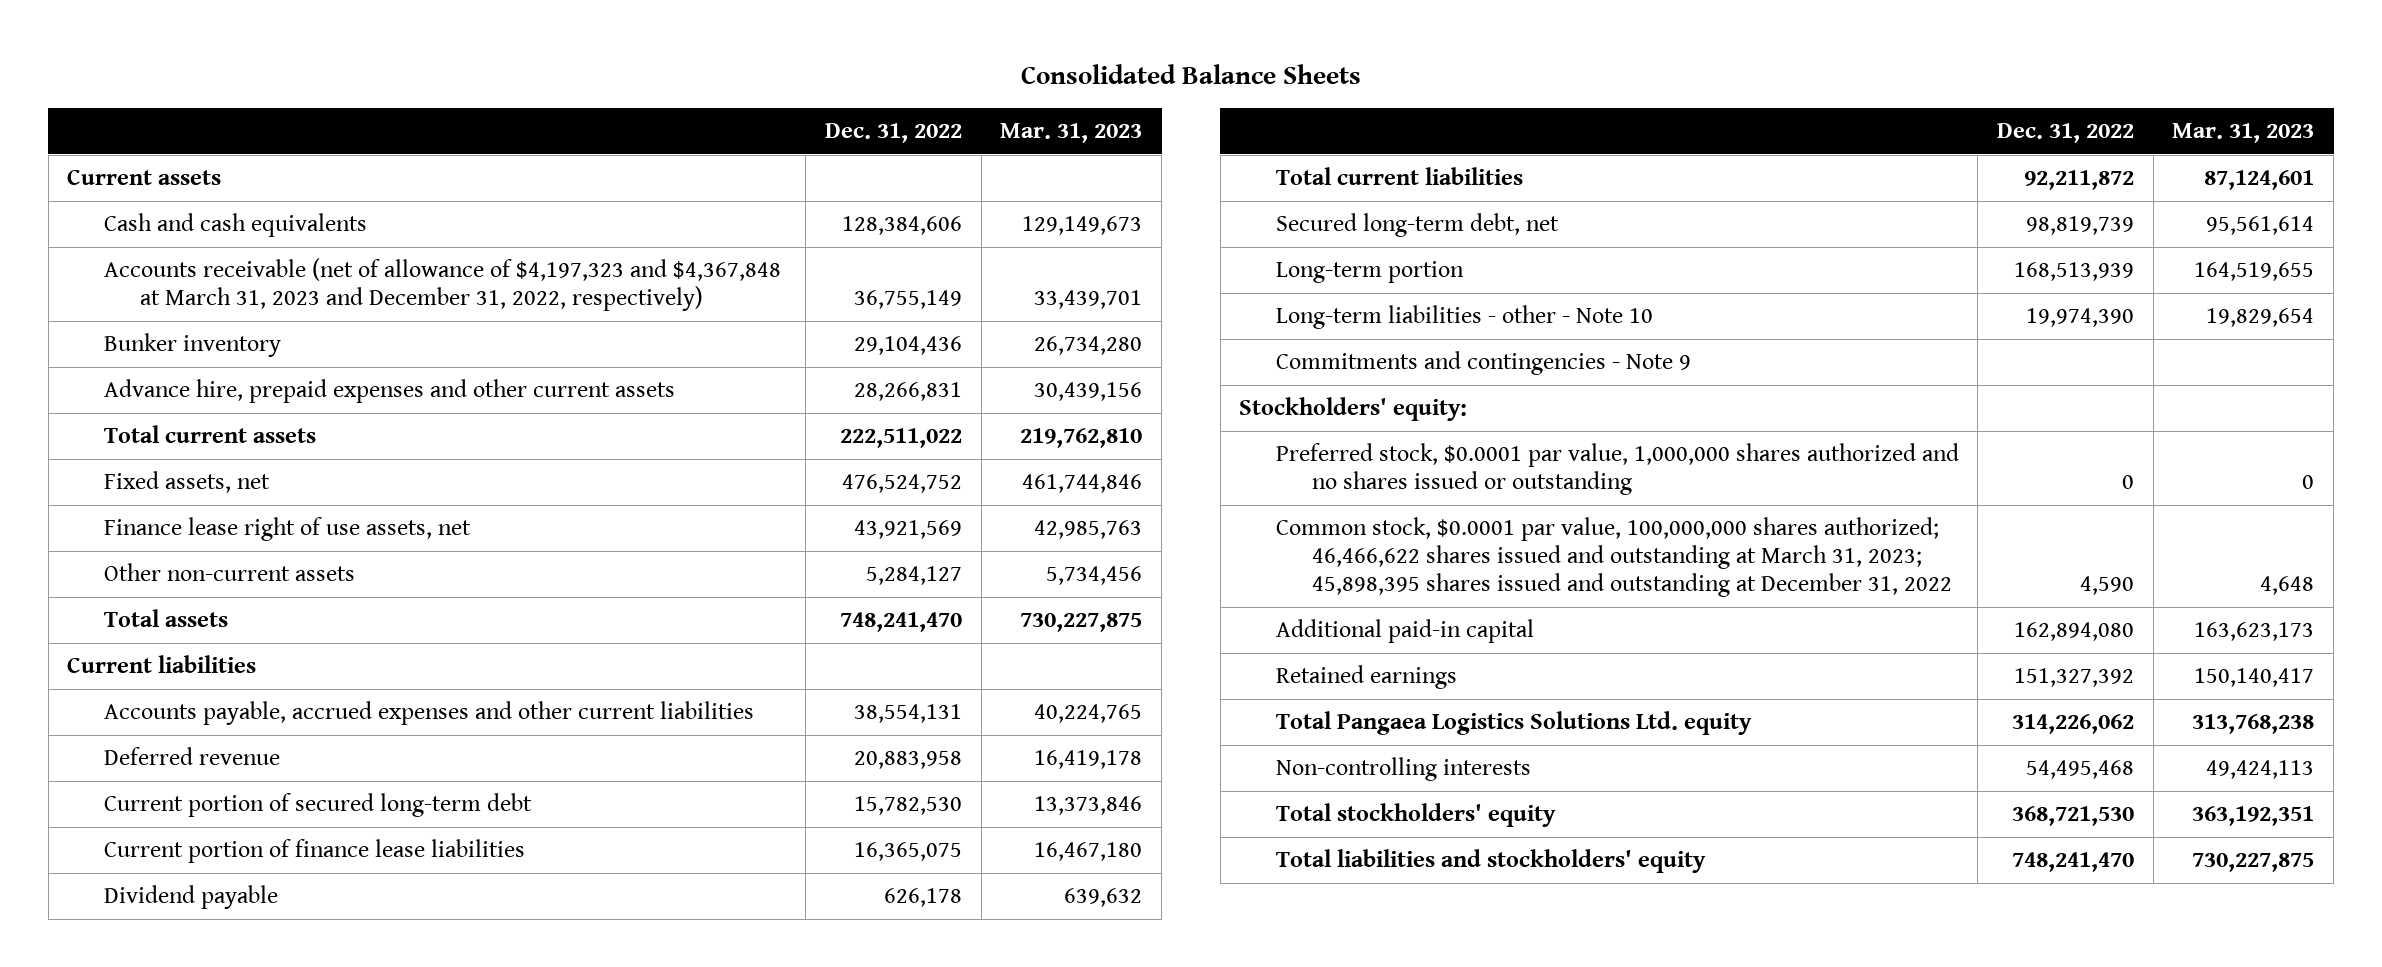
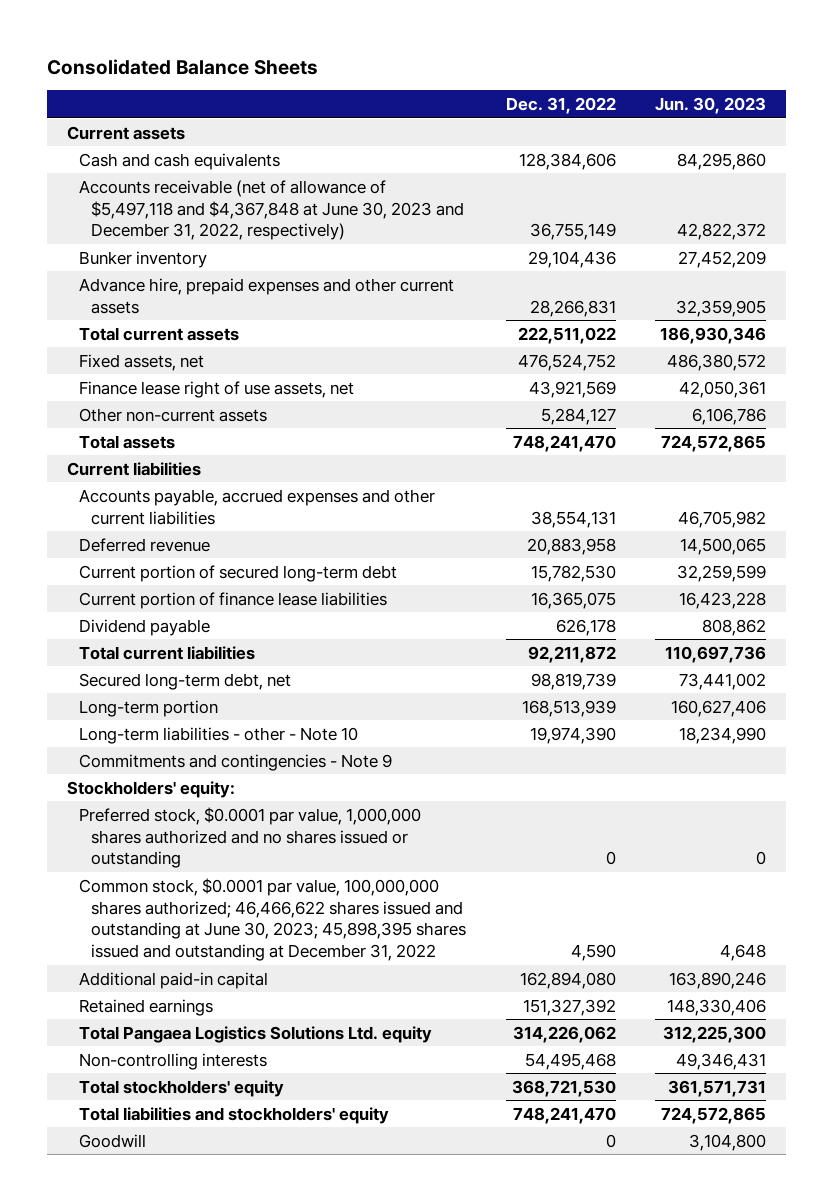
- | Dec. 31, 2022 | Mar. 31, 2023
+ | Dec. 31, 2022 | Jun. 30, 2023
- Accounts receivable (net of allowance of $4,197,323 and $4,367,848 at March 31, 2023 and December 31, 2022, respectively) | 36,755,149 | 33,439,701
+ Accounts receivable (net of allowance of $5,497,118 and $4,367,848 at June 30, 2023 and December 31, 2022, respectively) | 36,755,149 | 42,822,372
- Common stock, $0.0001 par value, 100,000,000 shares authorized; 46,466,622 shares issued and outstanding at March 31, 2023; 45,898,395 shares issued and outstanding at December 31, 2022 | 4,590 | 4,648
+ Common stock, $0.0001 par value, 100,000,000 shares authorized; 46,466,622 shares issued and outstanding at June 30, 2023; 45,898,395 shares issued and outstanding at December 31, 2022 | 4,590 | 4,648
+ Goodwill | 0 | 3,104,800

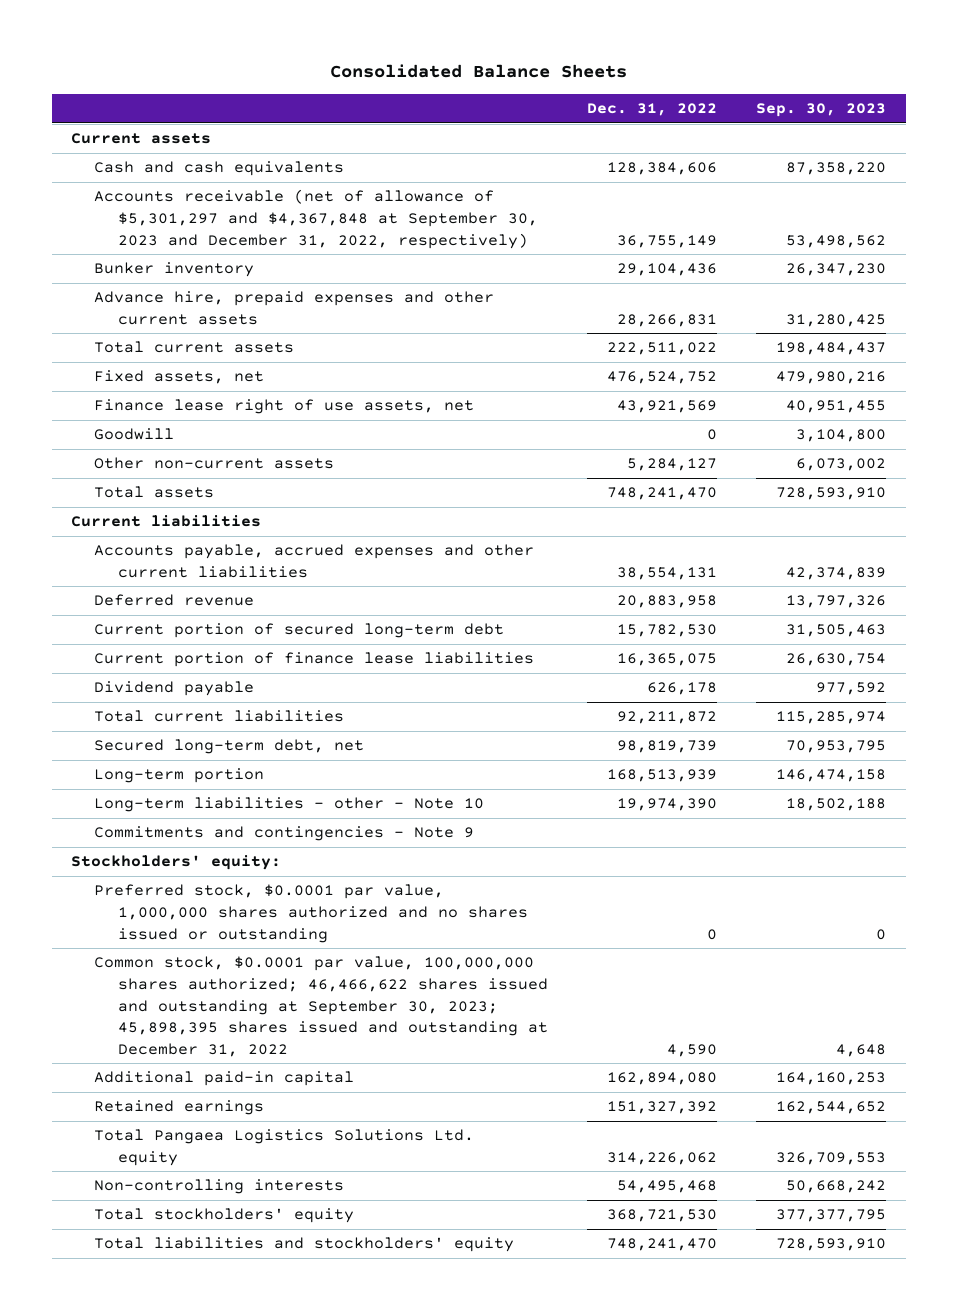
- | Dec. 31, 2022 | Jun. 30, 2023
+ | Dec. 31, 2022 | Sep. 30, 2023
- Accounts receivable (net of allowance of $5,497,118 and $4,367,848 at June 30, 2023 and December 31, 2022, respectively) | 36,755,149 | 42,822,372
+ Accounts receivable (net of allowance of $5,301,297 and $4,367,848 at September 30, 2023 and December 31, 2022, respectively) | 36,755,149 | 53,498,562
moved up: Goodwill | 0 | 3,104,800
- Common stock, $0.0001 par value, 100,000,000 shares authorized; 46,466,622 shares issued and outstanding at June 30, 2023; 45,898,395 shares issued and outstanding at December 31, 2022 | 4,590 | 4,648
+ Common stock, $0.0001 par value, 100,000,000 shares authorized; 46,466,622 shares issued and outstanding at September 30, 2023; 45,898,395 shares issued and outstanding at December 31, 2022 | 4,590 | 4,648

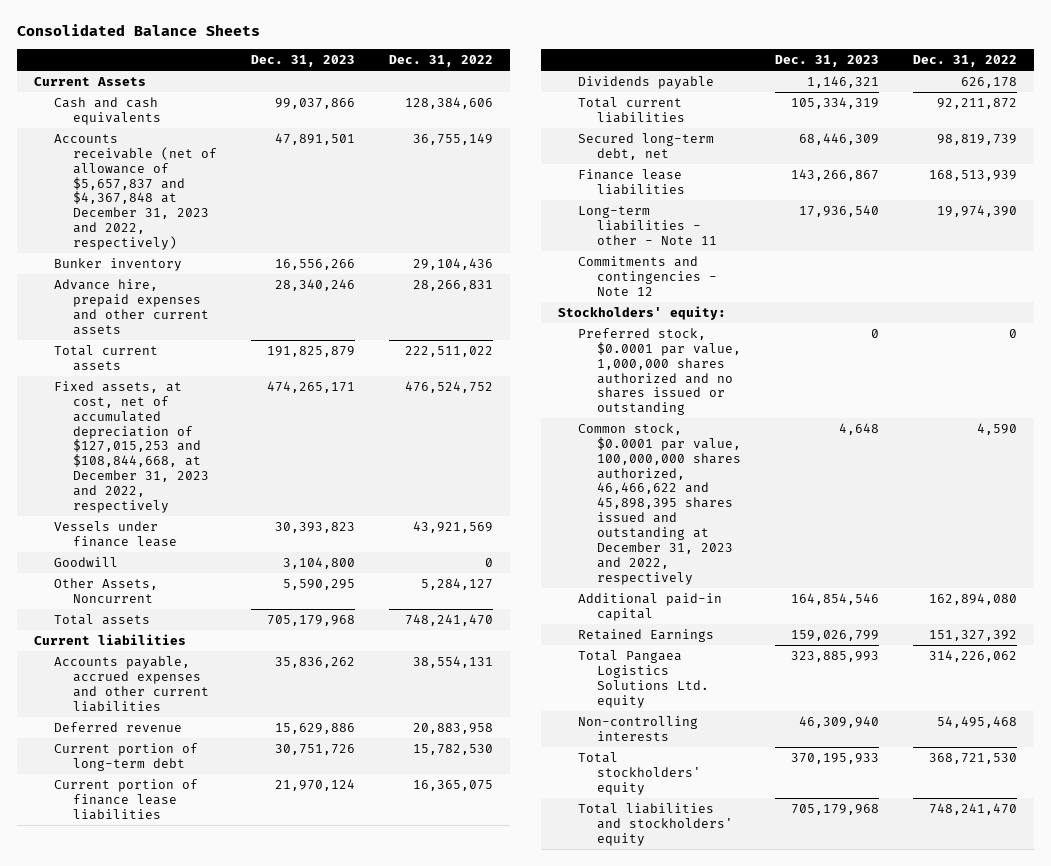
- | Dec. 31, 2022 | Sep. 30, 2023
+ | Dec. 31, 2023 | Dec. 31, 2022
- Current assets
+ Current Assets
- Accounts receivable (net of allowance of $5,301,297 and $4,367,848 at September 30, 2023 and December 31, 2022, respectively) | 36,755,149 | 53,498,562
+ Accounts receivable (net of allowance of $5,657,837 and $4,367,848 at December 31, 2023 and 2022, respectively) | 47,891,501 | 36,755,149
- Fixed assets, net | 476,524,752 | 479,980,216
- Finance lease right of use assets, net | 43,921,569 | 40,951,455
+ Fixed assets, at cost, net of accumulated depreciation of $127,015,253 and $108,844,668, at December 31, 2023 and 2022, respectively | 474,265,171 | 476,524,752
+ Vessels under finance lease | 30,393,823 | 43,921,569
- Other non-current assets | 5,284,127 | 6,073,002
+ Other Assets, Noncurrent | 5,590,295 | 5,284,127
- Current portion of secured long-term debt | 15,782,530 | 31,505,463
+ Current portion of long-term debt | 30,751,726 | 15,782,530
- Dividend payable | 626,178 | 977,592
+ Dividends payable | 1,146,321 | 626,178
- Long-term portion | 168,513,939 | 146,474,158
- Long-term liabilities - other - Note 10 | 19,974,390 | 18,502,188
- Commitments and contingencies - Note 9
+ Finance lease liabilities | 143,266,867 | 168,513,939
+ Long-term liabilities - other - Note 11 | 17,936,540 | 19,974,390
+ Commitments and contingencies - Note 12
- Common stock, $0.0001 par value, 100,000,000 shares authorized; 46,466,622 shares issued and outstanding at September 30, 2023; 45,898,395 shares issued and outstanding at December 31, 2022 | 4,590 | 4,648
+ Common stock, $0.0001 par value, 100,000,000 shares authorized, 46,466,622 and 45,898,395 shares issued and outstanding at December 31, 2023 and 2022, respectively | 4,648 | 4,590
- Retained earnings | 151,327,392 | 162,544,652
+ Retained Earnings | 159,026,799 | 151,327,392

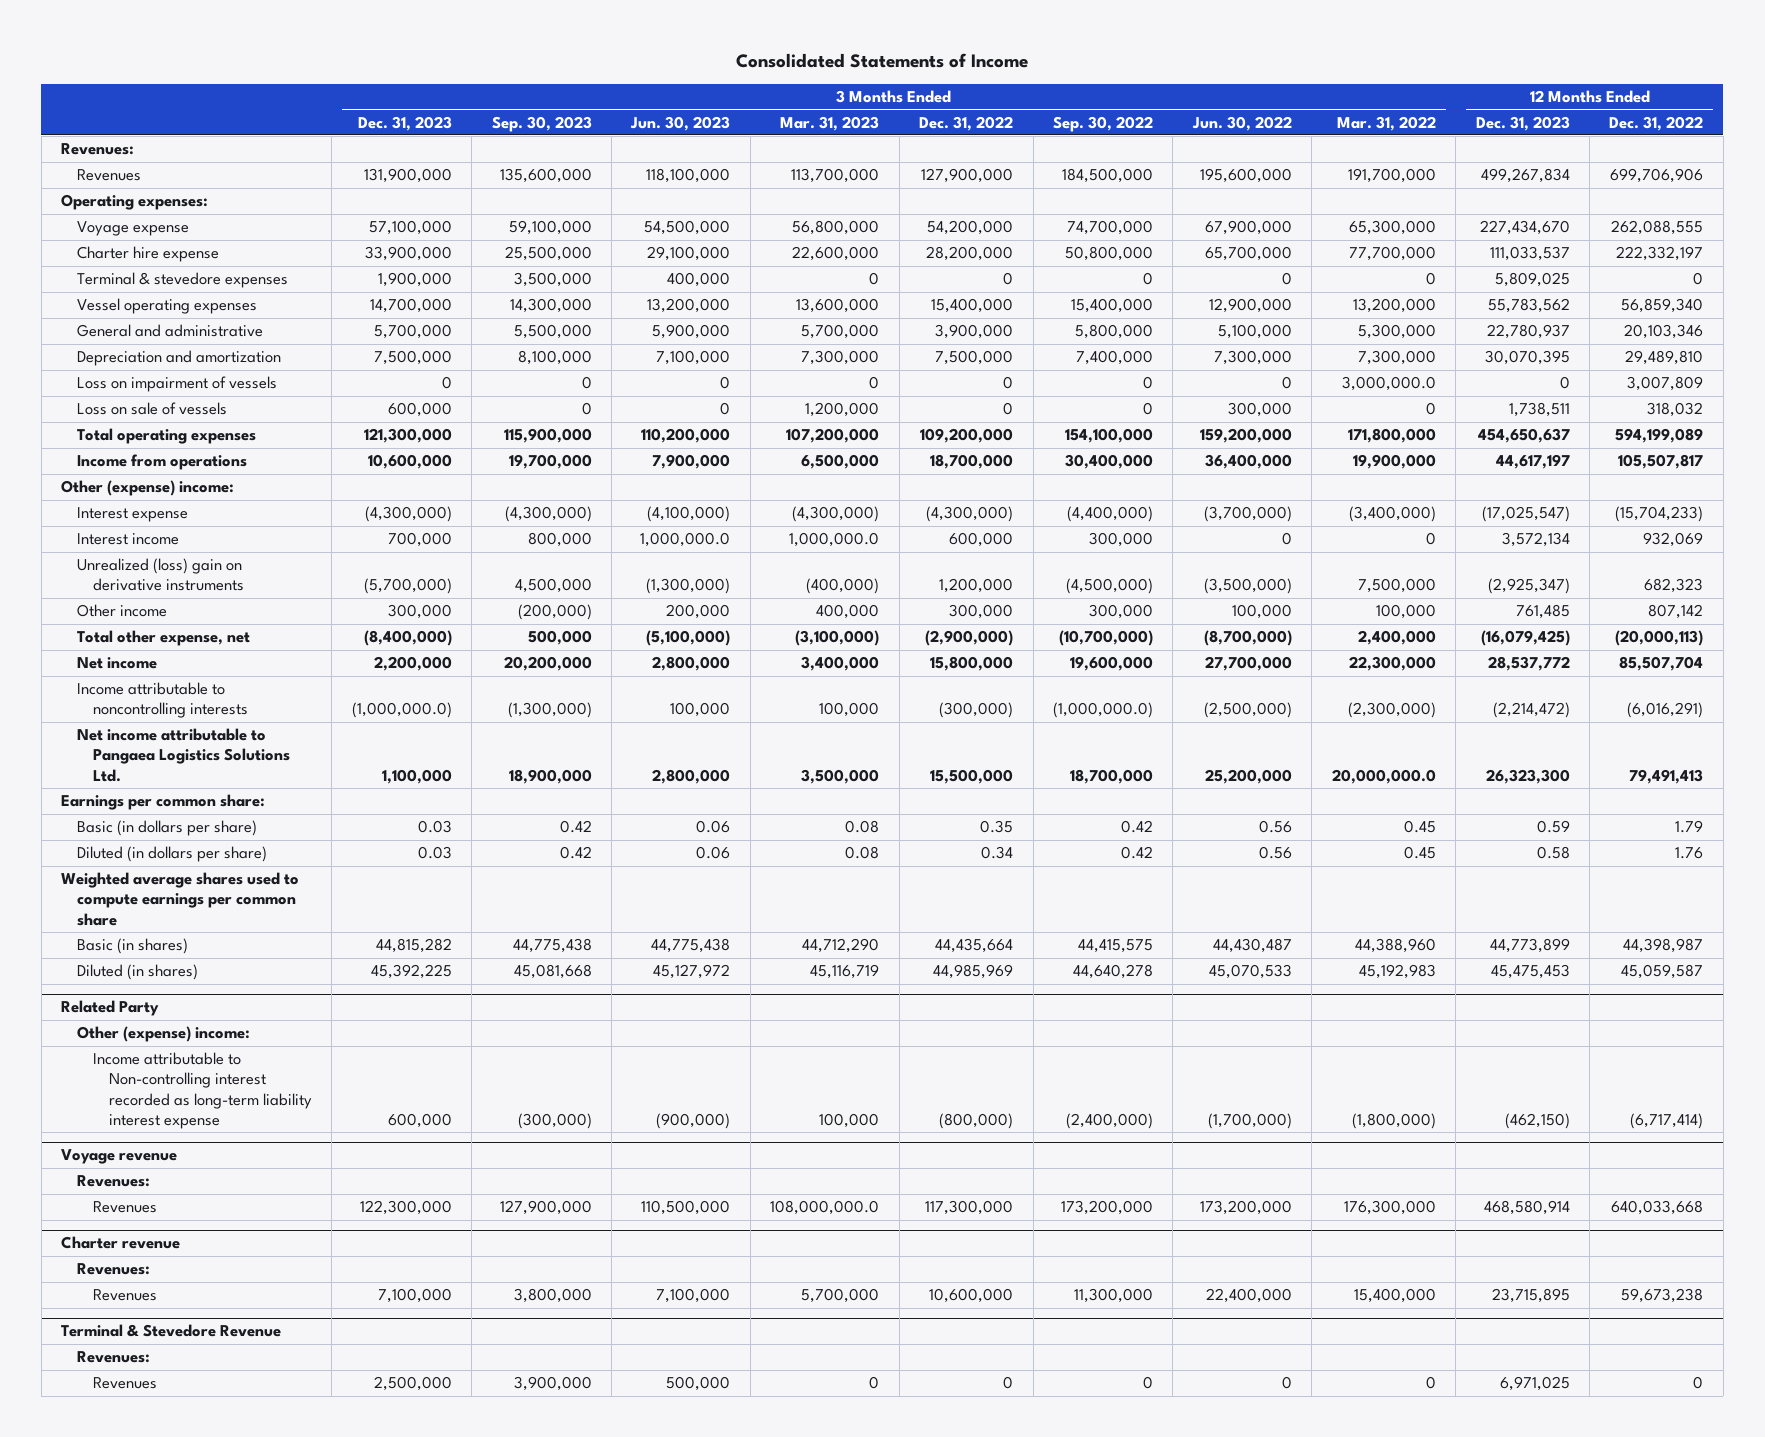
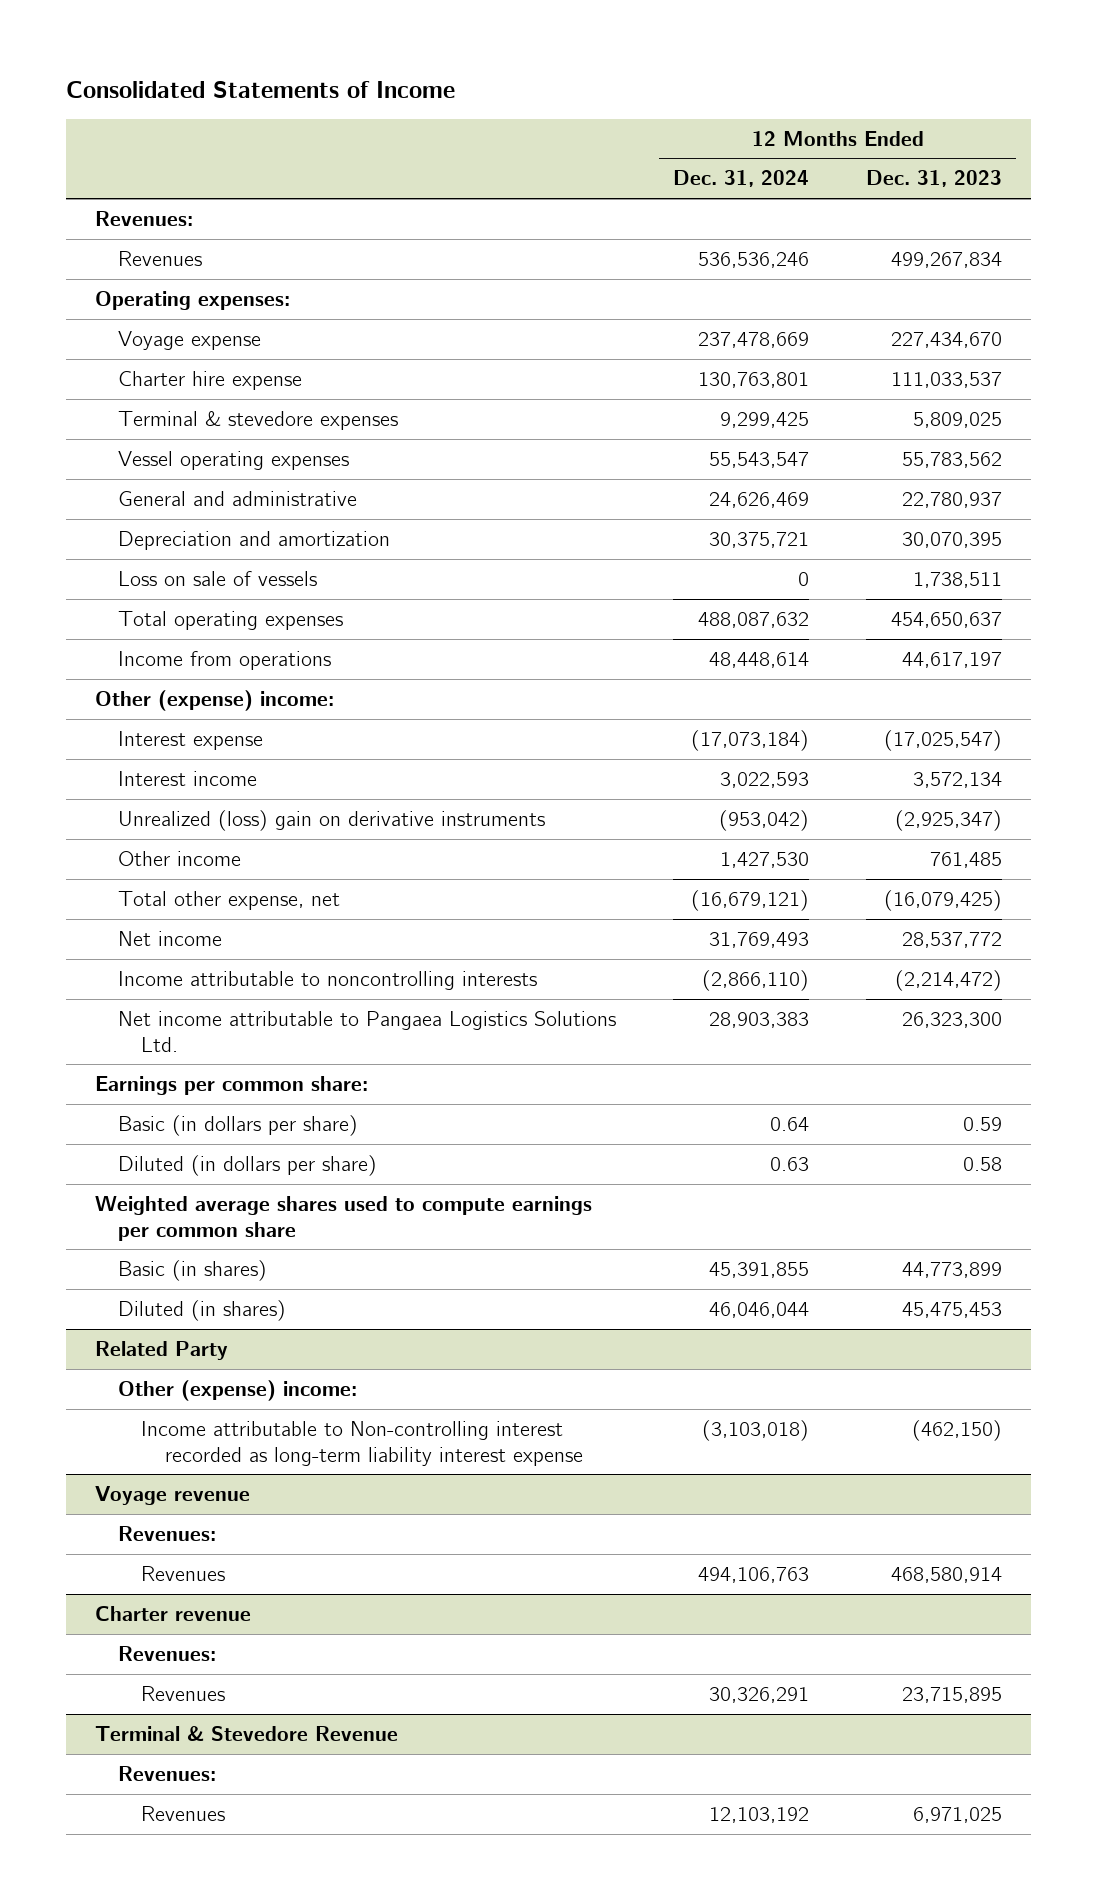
- | 3 Months Ended Dec. 31, 2023 | 3 Months Ended Sep. 30, 2023 | 3 Months Ended Jun. 30, 2023 | 3 Months Ended Mar. 31, 2023 | 3 Months Ended Dec. 31, 2022 | 3 Months Ended Sep. 30, 2022 | 3 Months Ended Jun. 30, 2022 | 3 Months Ended Mar. 31, 2022 | 12 Months Ended Dec. 31, 2023 | 12 Months Ended Dec. 31, 2022
+ | 12 Months Ended Dec. 31, 2024 | 12 Months Ended Dec. 31, 2023
- Loss on impairment of vessels | 0 | 0 | 0 | 0 | 0 | 0 | 0 | 3,000,000.0 | 0 | 3,007,809

